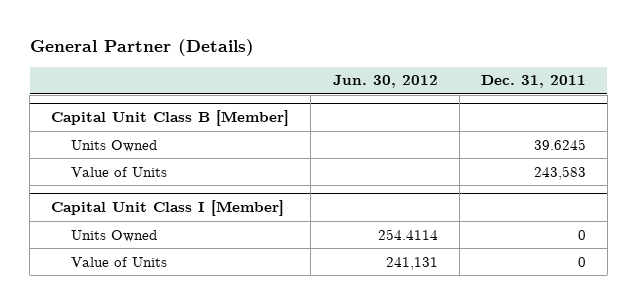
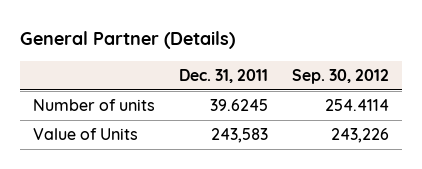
- | Jun. 30, 2012 | Dec. 31, 2011
+ | Dec. 31, 2011 | Sep. 30, 2012
- Capital Unit Class B [Member]
- Units Owned | | 39.6245
+ Number of units | 39.6245 | 254.4114
- Capital Unit Class I [Member]
- Units Owned | 254.4114 | 0
- Value of Units | 241,131 | 0

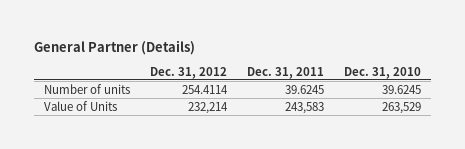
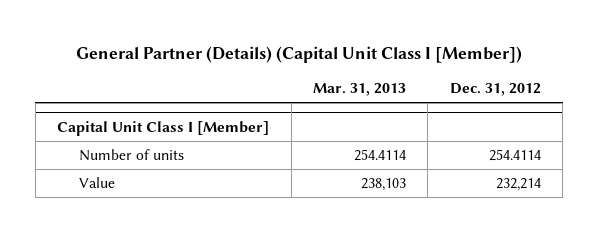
- General Partner (Details)
+ General Partner (Details) (Capital Unit Class I [Member])
- | Dec. 31, 2012 | Dec. 31, 2011 | Dec. 31, 2010
+ | Mar. 31, 2013 | Dec. 31, 2012
+ Capital Unit Class I [Member]
- Value of Units | 232,214 | 243,583 | 263,529
+ Value | 238,103 | 232,214

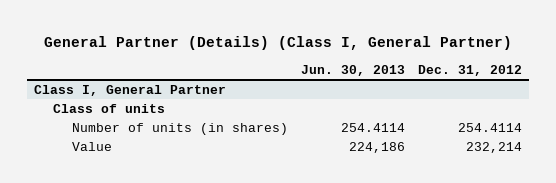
- General Partner (Details) (Capital Unit Class I [Member])
+ General Partner (Details) (Class I, General Partner)
- | Mar. 31, 2013 | Dec. 31, 2012
+ | Jun. 30, 2013 | Dec. 31, 2012
- Capital Unit Class I [Member]
- Number of units | 254.4114 | 254.4114
+ Class I, General Partner
+ Class of units
+ Number of units (in shares) | 254.4114 | 254.4114

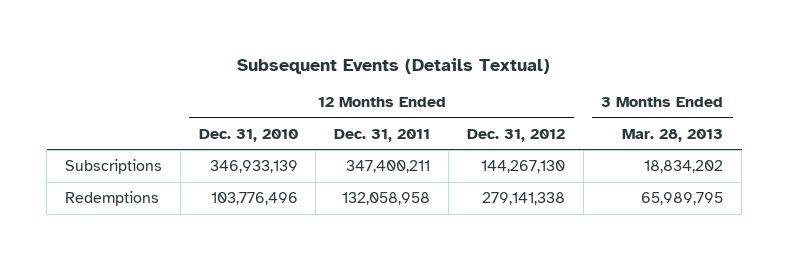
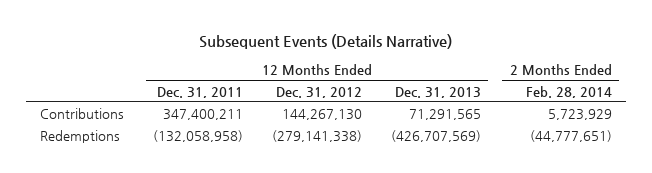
- Subsequent Events (Details Textual)
+ Subsequent Events (Details Narrative)
- | 12 Months Ended Dec. 31, 2010 | 12 Months Ended Dec. 31, 2011 | 12 Months Ended Dec. 31, 2012 | 3 Months Ended Mar. 28, 2013
+ | 12 Months Ended Dec. 31, 2011 | 12 Months Ended Dec. 31, 2012 | 12 Months Ended Dec. 31, 2013 | 2 Months Ended Feb. 28, 2014
- Subscriptions | 346,933,139 | 347,400,211 | 144,267,130 | 18,834,202
- Redemptions | 103,776,496 | 132,058,958 | 279,141,338 | 65,989,795
+ Contributions | 347,400,211 | 144,267,130 | 71,291,565 | 5,723,929
+ Redemptions | (132,058,958) | (279,141,338) | (426,707,569) | (44,777,651)

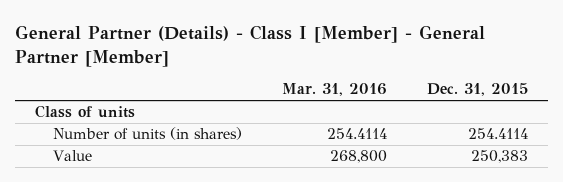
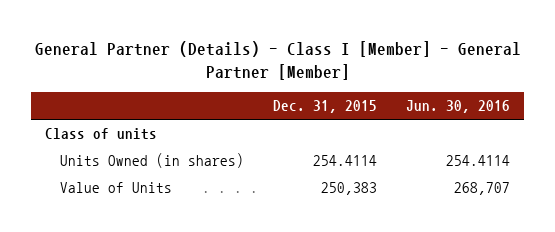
- | Mar. 31, 2016 | Dec. 31, 2015
+ | Dec. 31, 2015 | Jun. 30, 2016
- Number of units (in shares) | 254.4114 | 254.4114
- Value | 268,800 | 250,383
+ Units Owned (in shares) | 254.4114 | 254.4114
+ Value of Units | 250,383 | 268,707

